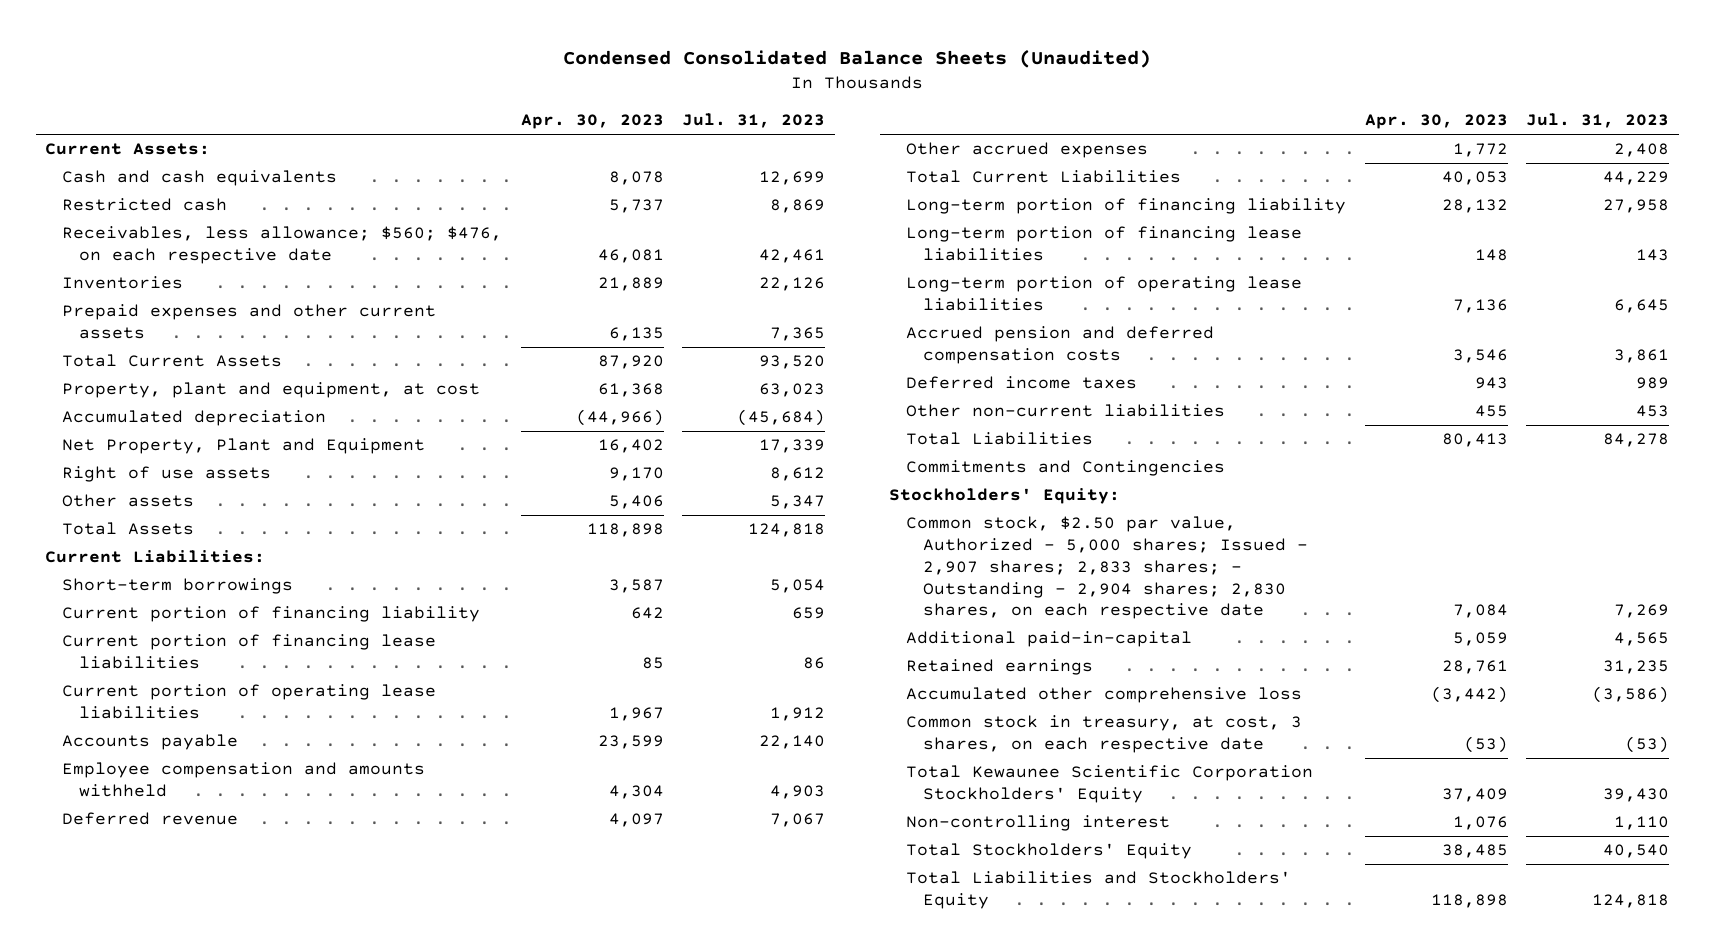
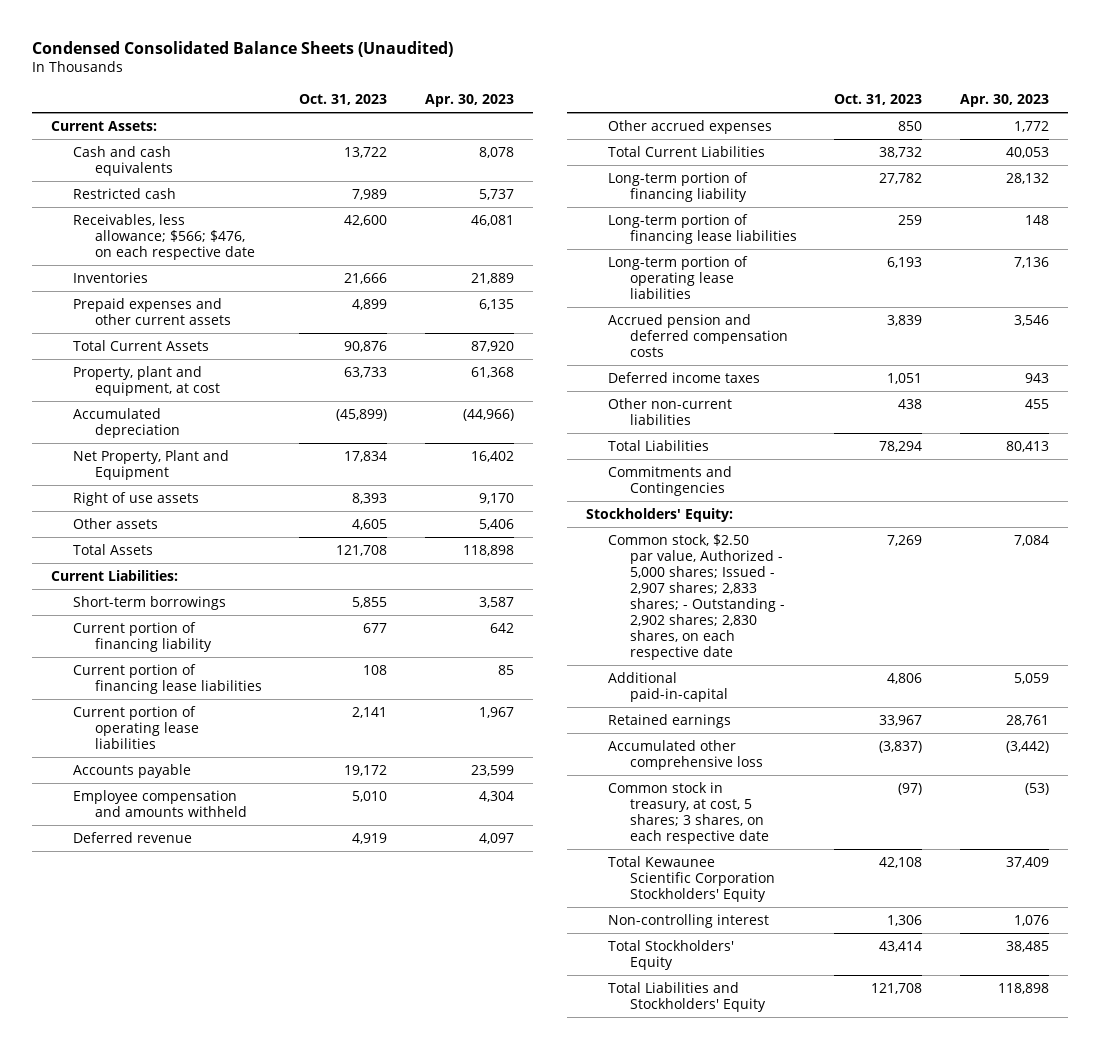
- | Apr. 30, 2023 | Jul. 31, 2023
+ | Oct. 31, 2023 | Apr. 30, 2023
- Receivables, less allowance; $560; $476, on each respective date | 46,081 | 42,461
+ Receivables, less allowance; $566; $476, on each respective date | 42,600 | 46,081
- Common stock, $2.50 par value, Authorized - 5,000 shares; Issued - 2,907 shares; 2,833 shares; - Outstanding - 2,904 shares; 2,830 shares, on each respective date | 7,084 | 7,269
+ Common stock, $2.50 par value, Authorized - 5,000 shares; Issued - 2,907 shares; 2,833 shares; - Outstanding - 2,902 shares; 2,830 shares, on each respective date | 7,269 | 7,084
- Common stock in treasury, at cost, 3 shares, on each respective date | (53) | (53)
+ Common stock in treasury, at cost, 5 shares; 3 shares, on each respective date | (97) | (53)

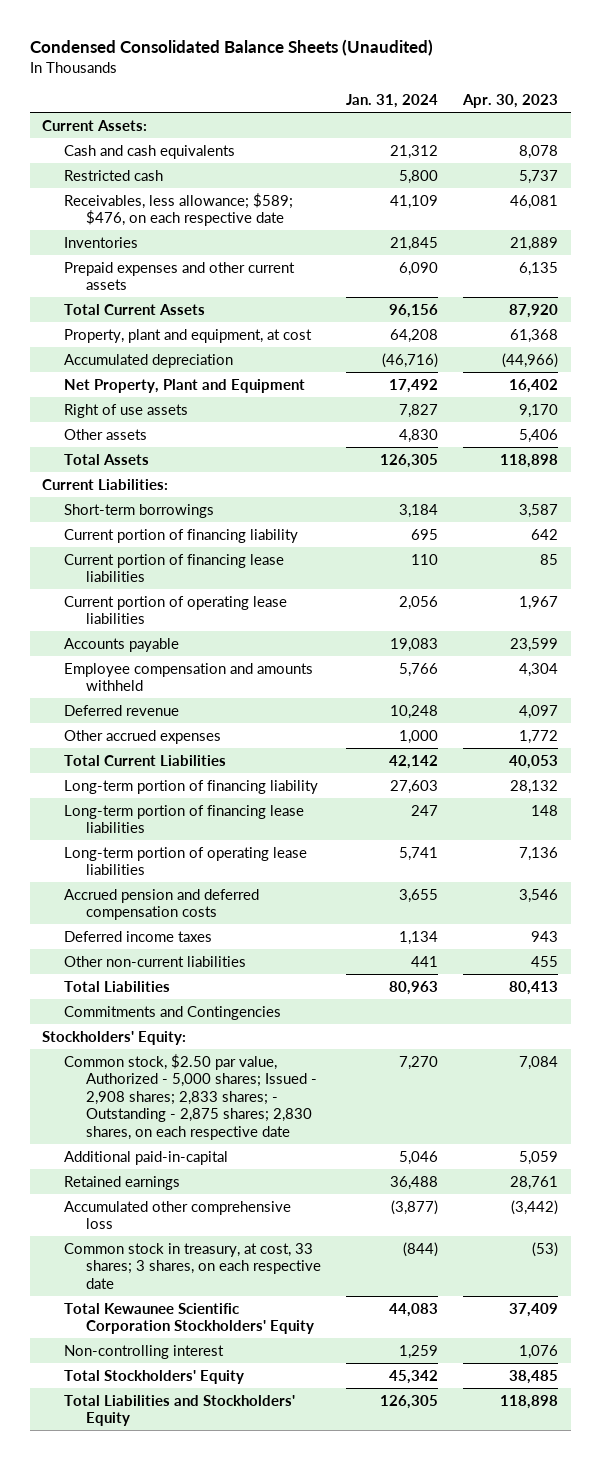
- | Oct. 31, 2023 | Apr. 30, 2023
+ | Jan. 31, 2024 | Apr. 30, 2023
- Receivables, less allowance; $566; $476, on each respective date | 42,600 | 46,081
+ Receivables, less allowance; $589; $476, on each respective date | 41,109 | 46,081
- Common stock, $2.50 par value, Authorized - 5,000 shares; Issued - 2,907 shares; 2,833 shares; - Outstanding - 2,902 shares; 2,830 shares, on each respective date | 7,269 | 7,084
+ Common stock, $2.50 par value, Authorized - 5,000 shares; Issued - 2,908 shares; 2,833 shares; - Outstanding - 2,875 shares; 2,830 shares, on each respective date | 7,270 | 7,084
- Common stock in treasury, at cost, 5 shares; 3 shares, on each respective date | (97) | (53)
+ Common stock in treasury, at cost, 33 shares; 3 shares, on each respective date | (844) | (53)

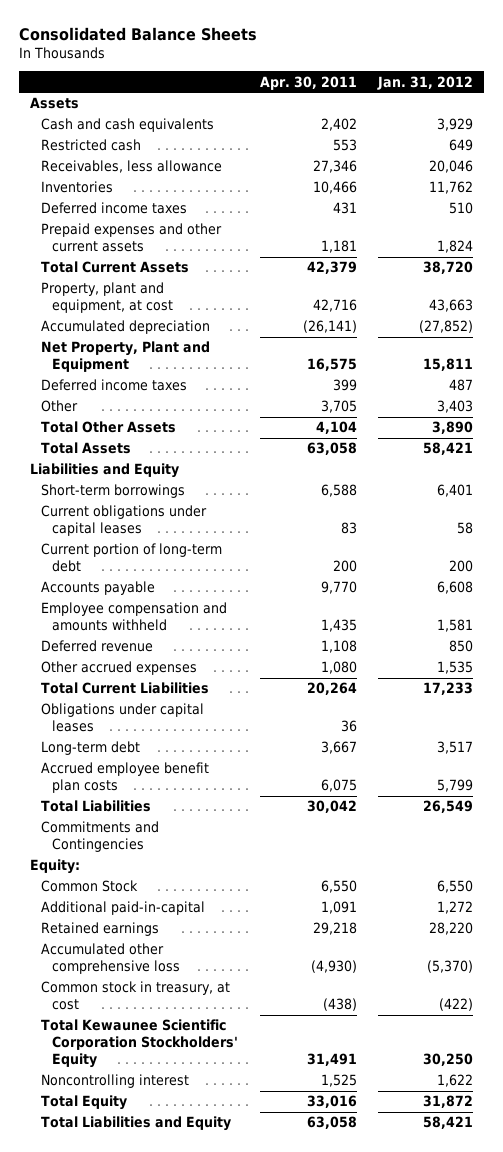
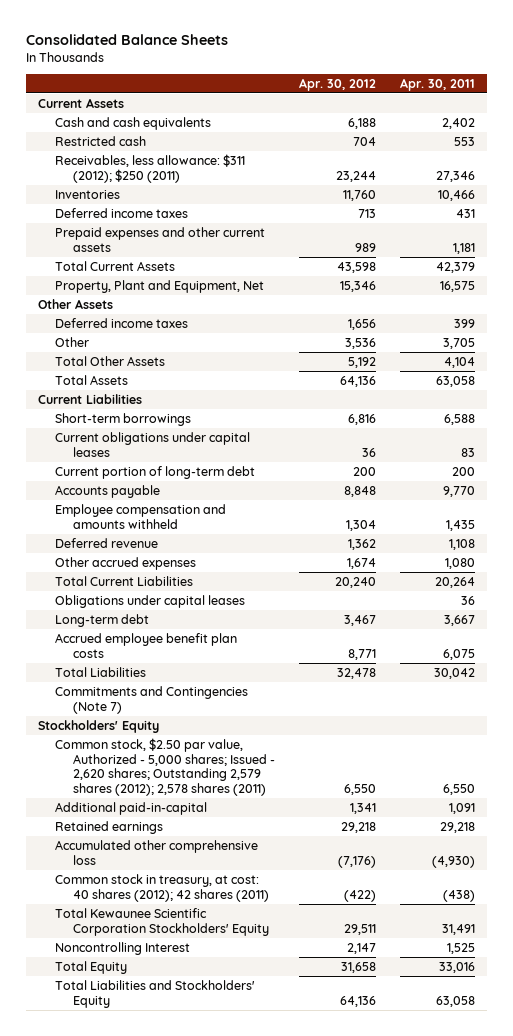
- | Apr. 30, 2011 | Jan. 31, 2012
+ | Apr. 30, 2012 | Apr. 30, 2011
- Assets
+ Current Assets
- Receivables, less allowance | 27,346 | 20,046
+ Receivables, less allowance: $311 (2012); $250 (2011) | 23,244 | 27,346
- Property, plant and equipment, at cost | 42,716 | 43,663
- Accumulated depreciation | (26,141) | (27,852)
- Net Property, Plant and Equipment | 16,575 | 15,811
+ Property, Plant and Equipment, Net | 15,346 | 16,575
+ Other Assets
- Liabilities and Equity
+ Current Liabilities
- Commitments and Contingencies
- Equity:
- Common Stock | 6,550 | 6,550
+ Commitments and Contingencies (Note 7)
+ Stockholders' Equity
+ Common stock, $2.50 par value, Authorized - 5,000 shares; Issued - 2,620 shares; Outstanding 2,579 shares (2012); 2,578 shares (2011) | 6,550 | 6,550
- Common stock in treasury, at cost | (438) | (422)
+ Common stock in treasury, at cost: 40 shares (2012); 42 shares (2011) | (422) | (438)
- Noncontrolling interest | 1,525 | 1,622
+ Noncontrolling Interest | 2,147 | 1,525
- Total Liabilities and Equity | 63,058 | 58,421
+ Total Liabilities and Stockholders' Equity | 64,136 | 63,058

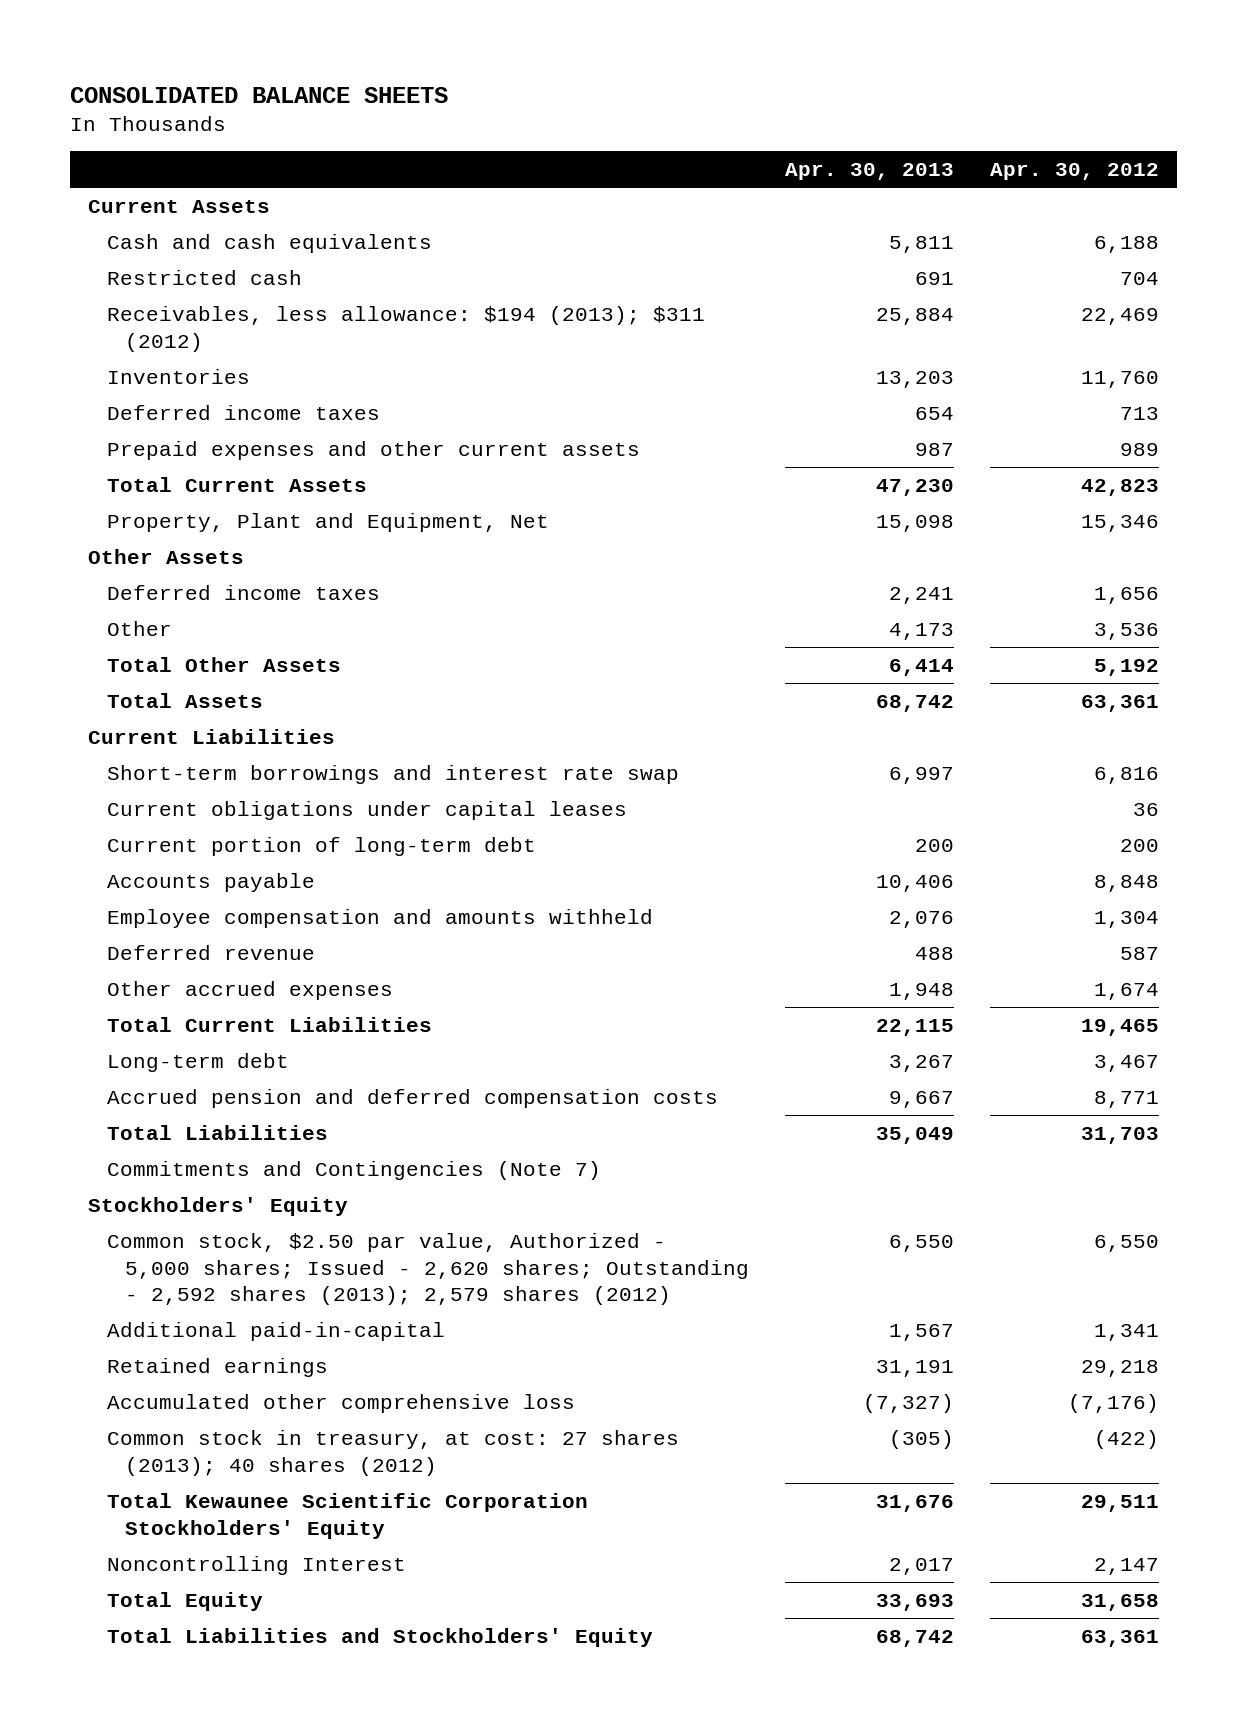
- Consolidated Balance Sheets
+ CONSOLIDATED BALANCE SHEETS
- | Apr. 30, 2012 | Apr. 30, 2011
+ | Apr. 30, 2013 | Apr. 30, 2012
- Receivables, less allowance: $311 (2012); $250 (2011) | 23,244 | 27,346
+ Receivables, less allowance: $194 (2013); $311 (2012) | 25,884 | 22,469
- Total Current Assets | 43,598 | 42,379
+ Total Current Assets | 47,230 | 42,823
- Total Assets | 64,136 | 63,058
+ Total Assets | 68,742 | 63,361
- Short-term borrowings | 6,816 | 6,588
+ Short-term borrowings and interest rate swap | 6,997 | 6,816
- Deferred revenue | 1,362 | 1,108
+ Deferred revenue | 488 | 587
- Total Current Liabilities | 20,240 | 20,264
- Obligations under capital leases | | 36
+ Total Current Liabilities | 22,115 | 19,465
- Accrued employee benefit plan costs | 8,771 | 6,075
- Total Liabilities | 32,478 | 30,042
+ Accrued pension and deferred compensation costs | 9,667 | 8,771
+ Total Liabilities | 35,049 | 31,703
- Common stock, $2.50 par value, Authorized - 5,000 shares; Issued - 2,620 shares; Outstanding 2,579 shares (2012); 2,578 shares (2011) | 6,550 | 6,550
+ Common stock, $2.50 par value, Authorized - 5,000 shares; Issued - 2,620 shares; Outstanding - 2,592 shares (2013); 2,579 shares (2012) | 6,550 | 6,550
- Common stock in treasury, at cost: 40 shares (2012); 42 shares (2011) | (422) | (438)
+ Common stock in treasury, at cost: 27 shares (2013); 40 shares (2012) | (305) | (422)
- Total Liabilities and Stockholders' Equity | 64,136 | 63,058
+ Total Liabilities and Stockholders' Equity | 68,742 | 63,361

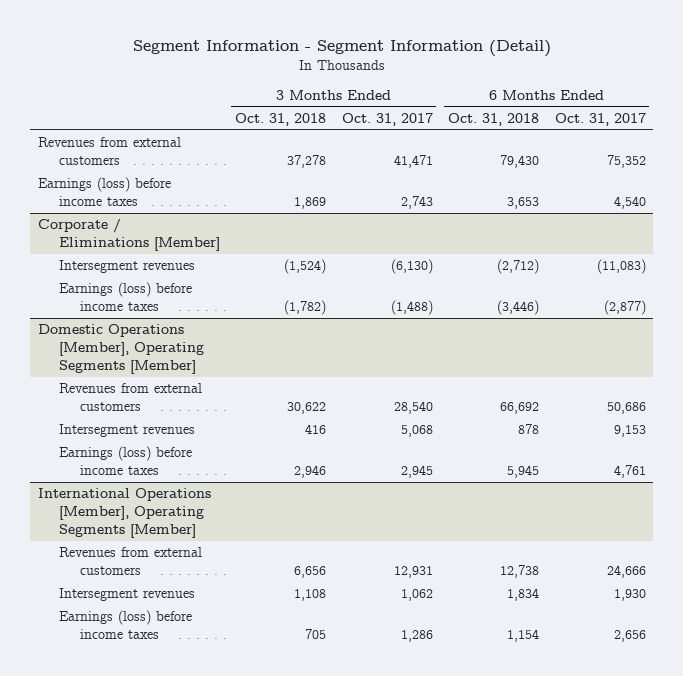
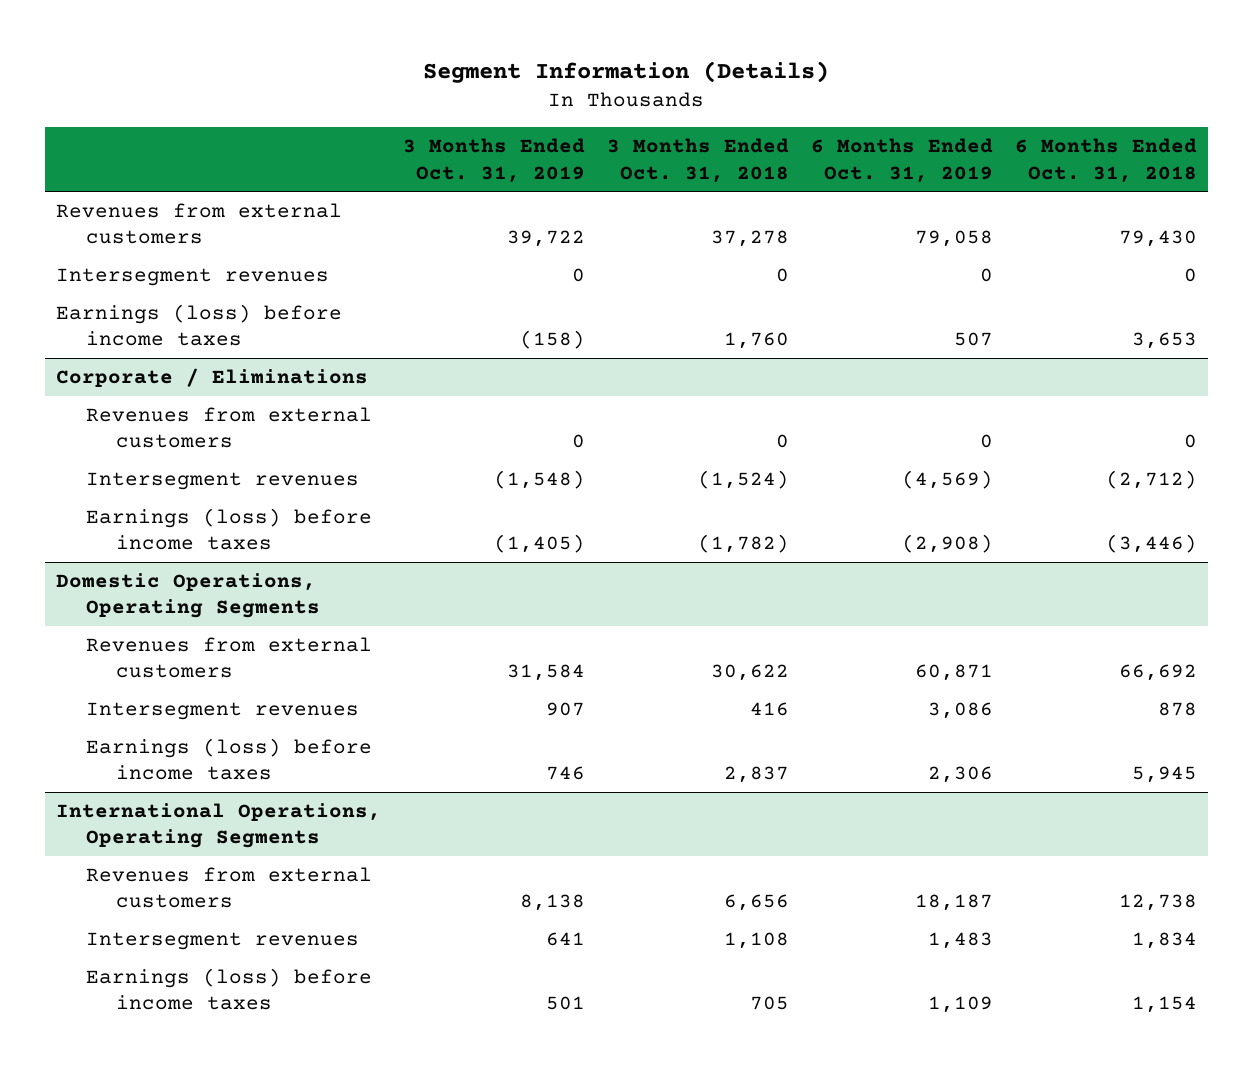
- Segment Information - Segment Information (Detail)
+ Segment Information (Details)
- | 3 Months Ended Oct. 31, 2018 | 3 Months Ended Oct. 31, 2017 | 6 Months Ended Oct. 31, 2018 | 6 Months Ended Oct. 31, 2017
+ | 3 Months Ended Oct. 31, 2019 | 3 Months Ended Oct. 31, 2018 | 6 Months Ended Oct. 31, 2019 | 6 Months Ended Oct. 31, 2018
- Earnings (loss) before income taxes | 1,869 | 2,743 | 3,653 | 4,540
- Corporate / Eliminations [Member]
+ Intersegment revenues | 0 | 0 | 0 | 0
+ Earnings (loss) before income taxes | (158) | 1,760 | 507 | 3,653
+ Corporate / Eliminations
+ Revenues from external customers | 0 | 0 | 0 | 0
- Domestic Operations [Member], Operating Segments [Member]
+ Domestic Operations, Operating Segments
- Earnings (loss) before income taxes | 2,946 | 2,945 | 5,945 | 4,761
- International Operations [Member], Operating Segments [Member]
+ Earnings (loss) before income taxes | 746 | 2,837 | 2,306 | 5,945
+ International Operations, Operating Segments

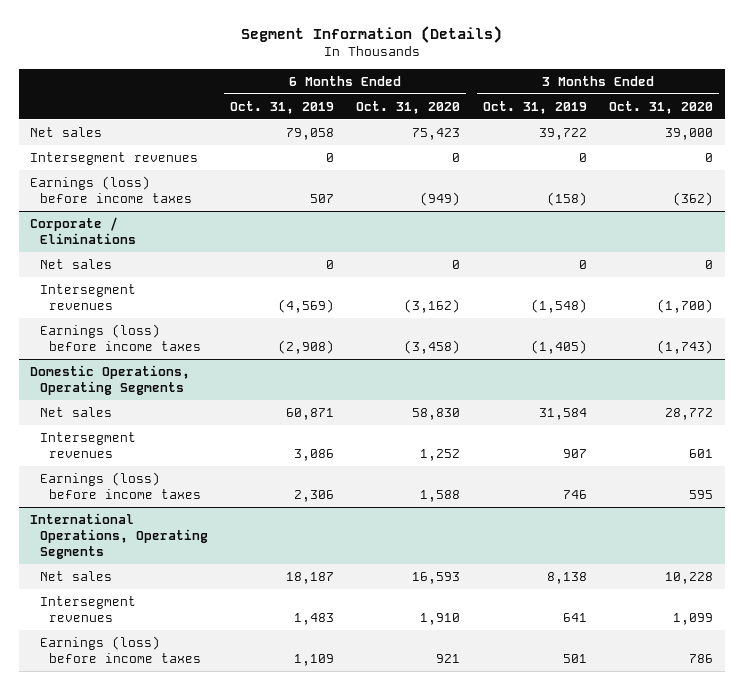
- | 3 Months Ended Oct. 31, 2019 | 3 Months Ended Oct. 31, 2018 | 6 Months Ended Oct. 31, 2019 | 6 Months Ended Oct. 31, 2018
+ | 6 Months Ended Oct. 31, 2019 | 6 Months Ended Oct. 31, 2020 | 3 Months Ended Oct. 31, 2019 | 3 Months Ended Oct. 31, 2020
- Revenues from external customers | 39,722 | 37,278 | 79,058 | 79,430
+ Net sales | 79,058 | 75,423 | 39,722 | 39,000
@ Corporate / Eliminations
- Revenues from external customers | 0 | 0 | 0 | 0
+ Net sales | 0 | 0 | 0 | 0
@ Domestic Operations, Operating Segments
- Revenues from external customers | 31,584 | 30,622 | 60,871 | 66,692
+ Net sales | 60,871 | 58,830 | 31,584 | 28,772
@ International Operations, Operating Segments
- Revenues from external customers | 8,138 | 6,656 | 18,187 | 12,738
+ Net sales | 18,187 | 16,593 | 8,138 | 10,228

